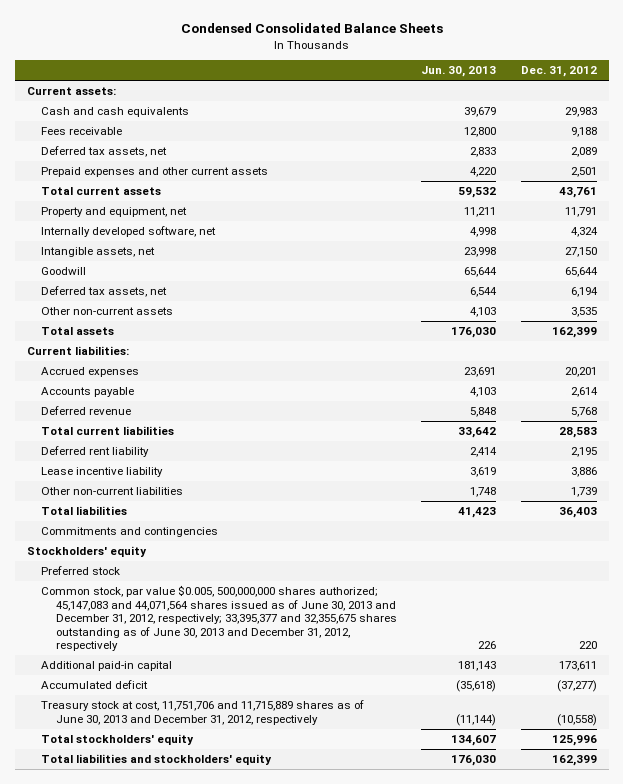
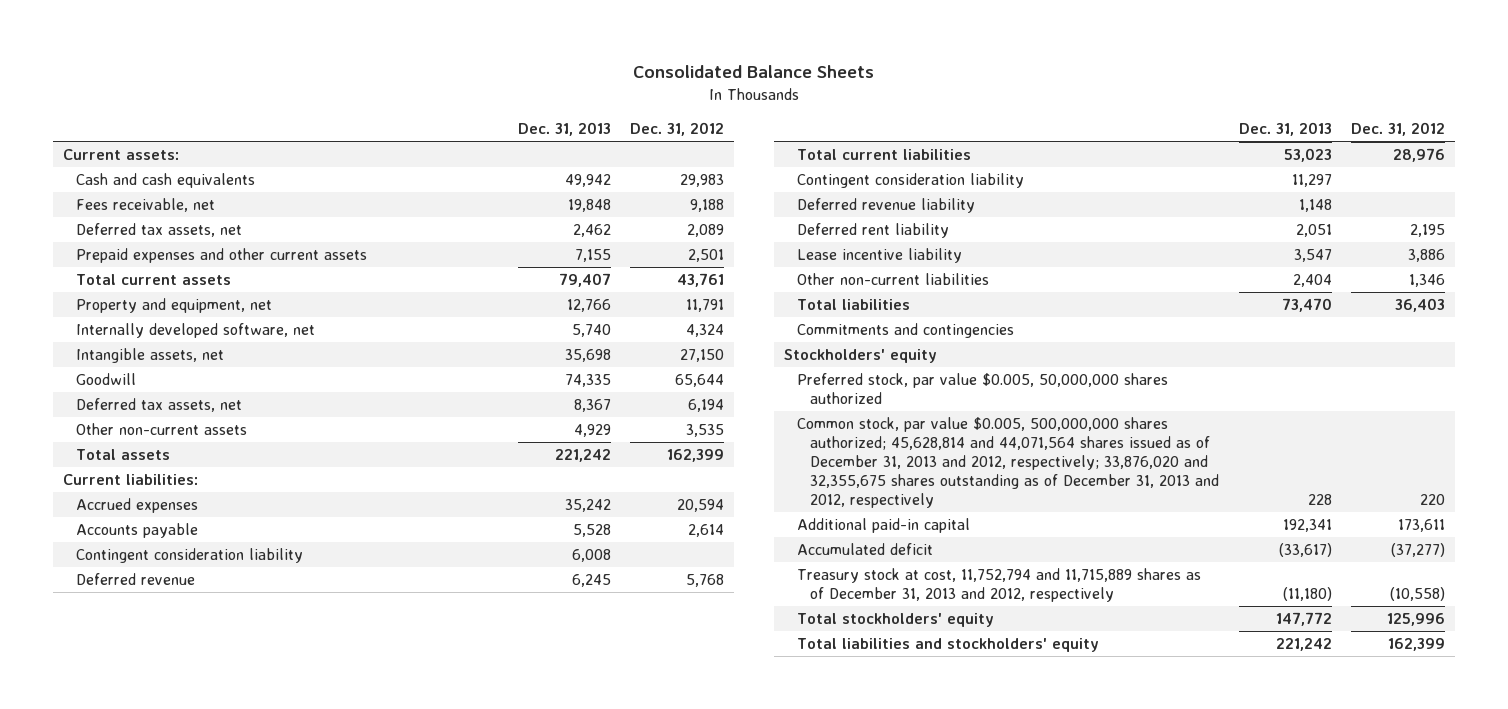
- Condensed Consolidated Balance Sheets
+ Consolidated Balance Sheets
- | Jun. 30, 2013 | Dec. 31, 2012
+ | Dec. 31, 2013 | Dec. 31, 2012
- Fees receivable | 12,800 | 9,188
+ Fees receivable, net | 19,848 | 9,188
- Accrued expenses | 23,691 | 20,201
+ Accrued expenses | 35,242 | 20,594
+ Contingent consideration liability | 6,008 |
- Total current liabilities | 33,642 | 28,583
+ Total current liabilities | 53,023 | 28,976
+ Contingent consideration liability | 11,297 |
+ Deferred revenue liability | 1,148 |
- Other non-current liabilities | 1,748 | 1,739
+ Other non-current liabilities | 2,404 | 1,346
- Preferred stock
- Common stock, par value $0.005, 500,000,000 shares authorized; 45,147,083 and 44,071,564 shares issued as of June 30, 2013 and December 31, 2012, respectively; 33,395,377 and 32,355,675 shares outstanding as of June 30, 2013 and December 31, 2012, respectively | 226 | 220
+ Preferred stock, par value $0.005, 50,000,000 shares authorized
+ Common stock, par value $0.005, 500,000,000 shares authorized; 45,628,814 and 44,071,564 shares issued as of December 31, 2013 and 2012, respectively; 33,876,020 and 32,355,675 shares outstanding as of December 31, 2013 and 2012, respectively | 228 | 220
- Treasury stock at cost, 11,751,706 and 11,715,889 shares as of June 30, 2013 and December 31, 2012, respectively | (11,144) | (10,558)
+ Treasury stock at cost, 11,752,794 and 11,715,889 shares as of December 31, 2013 and 2012, respectively | (11,180) | (10,558)

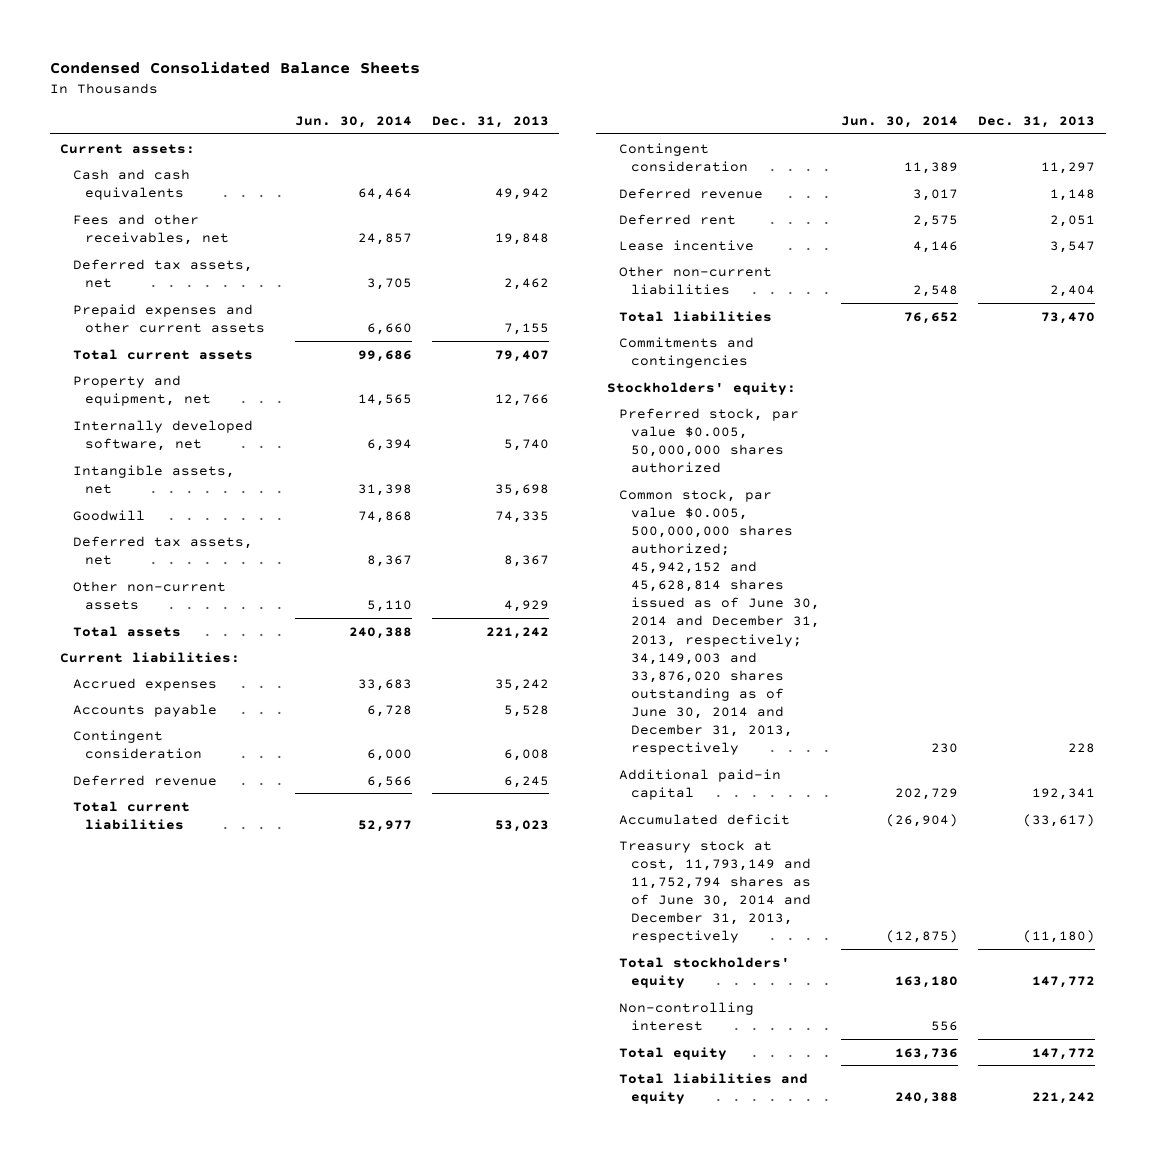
- Consolidated Balance Sheets
+ Condensed Consolidated Balance Sheets
- | Dec. 31, 2013 | Dec. 31, 2012
+ | Jun. 30, 2014 | Dec. 31, 2013
- Fees receivable, net | 19,848 | 9,188
+ Fees and other receivables, net | 24,857 | 19,848
- Contingent consideration liability | 6,008 |
+ Contingent consideration | 6,000 | 6,008
- Contingent consideration liability | 11,297 |
- Deferred revenue liability | 1,148 |
- Deferred rent liability | 2,051 | 2,195
- Lease incentive liability | 3,547 | 3,886
+ Contingent consideration | 11,389 | 11,297
+ Deferred revenue | 3,017 | 1,148
+ Deferred rent | 2,575 | 2,051
+ Lease incentive | 4,146 | 3,547
- Stockholders' equity
+ Stockholders' equity:
- Common stock, par value $0.005, 500,000,000 shares authorized; 45,628,814 and 44,071,564 shares issued as of December 31, 2013 and 2012, respectively; 33,876,020 and 32,355,675 shares outstanding as of December 31, 2013 and 2012, respectively | 228 | 220
+ Common stock, par value $0.005, 500,000,000 shares authorized; 45,942,152 and 45,628,814 shares issued as of June 30, 2014 and December 31, 2013, respectively; 34,149,003 and 33,876,020 shares outstanding as of June 30, 2014 and December 31, 2013, respectively | 230 | 228
- Treasury stock at cost, 11,752,794 and 11,715,889 shares as of December 31, 2013 and 2012, respectively | (11,180) | (10,558)
+ Treasury stock at cost, 11,793,149 and 11,752,794 shares as of June 30, 2014 and December 31, 2013, respectively | (12,875) | (11,180)
- Total liabilities and stockholders' equity | 221,242 | 162,399
+ Non-controlling interest | 556 |
+ Total equity | 163,736 | 147,772
+ Total liabilities and equity | 240,388 | 221,242

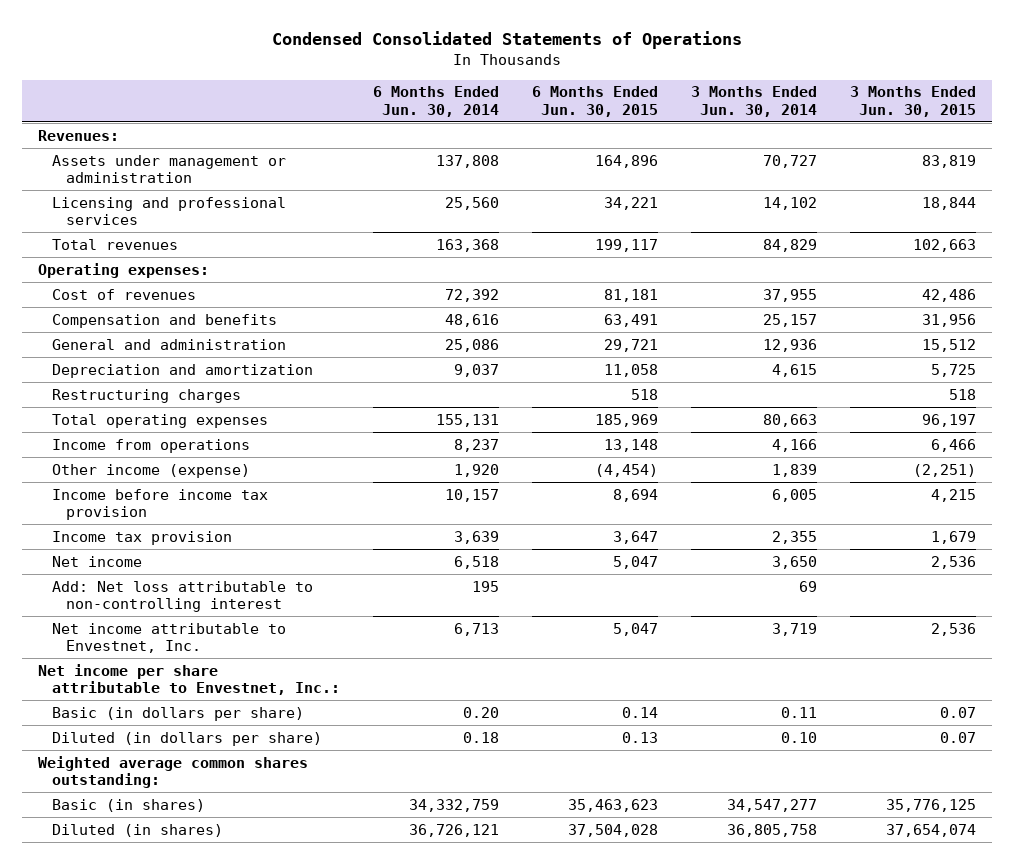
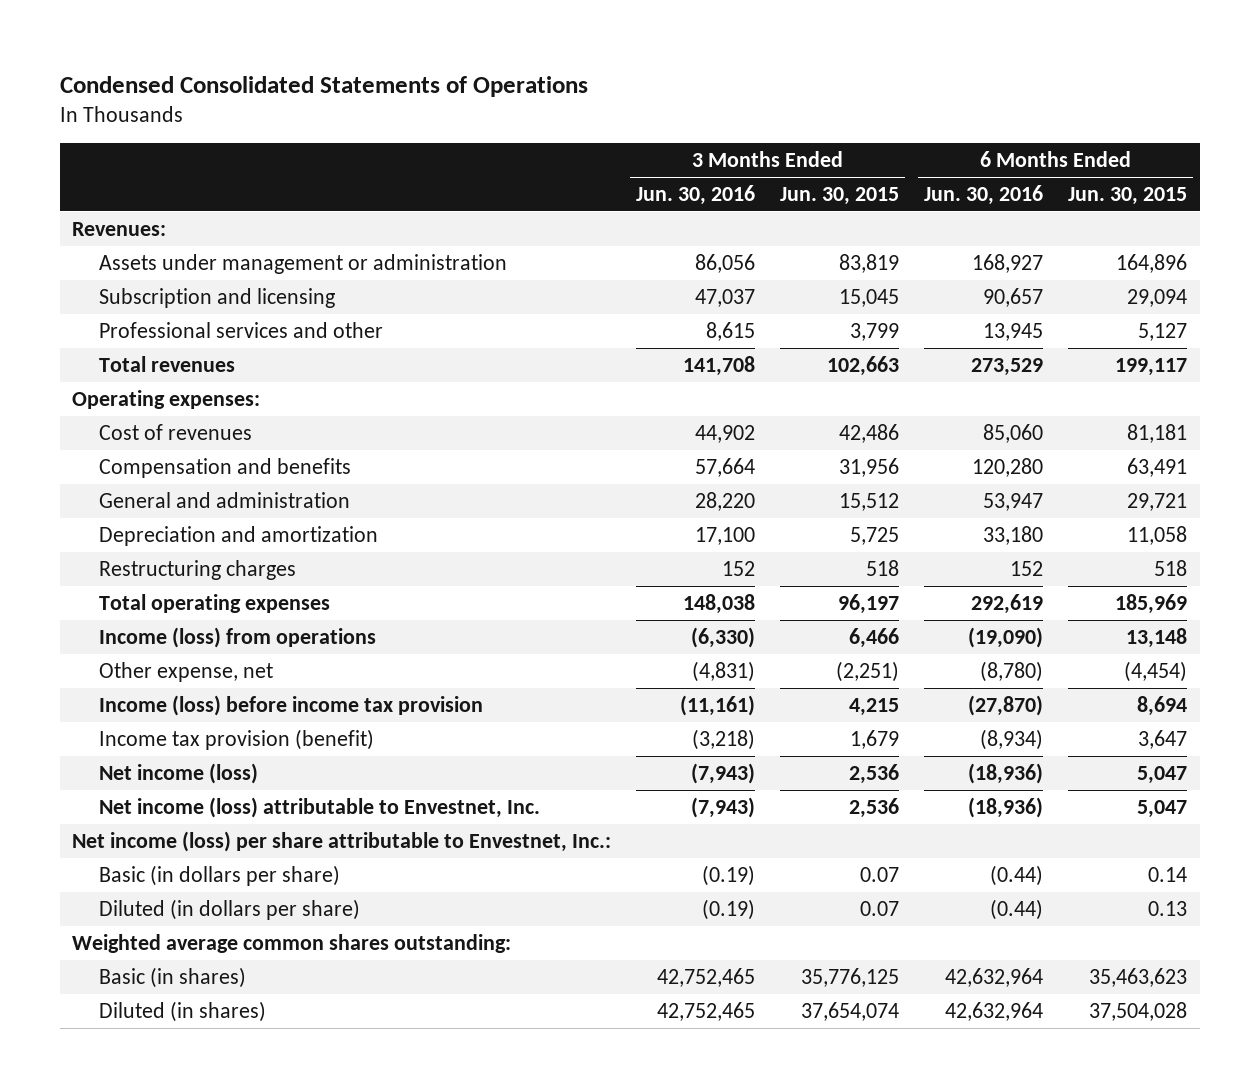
- | 6 Months Ended Jun. 30, 2014 | 6 Months Ended Jun. 30, 2015 | 3 Months Ended Jun. 30, 2014 | 3 Months Ended Jun. 30, 2015
+ | 3 Months Ended Jun. 30, 2016 | 3 Months Ended Jun. 30, 2015 | 6 Months Ended Jun. 30, 2016 | 6 Months Ended Jun. 30, 2015
- Licensing and professional services | 25,560 | 34,221 | 14,102 | 18,844
+ Subscription and licensing | 47,037 | 15,045 | 90,657 | 29,094
+ Professional services and other | 8,615 | 3,799 | 13,945 | 5,127
- Income from operations | 8,237 | 13,148 | 4,166 | 6,466
- Other income (expense) | 1,920 | (4,454) | 1,839 | (2,251)
- Income before income tax provision | 10,157 | 8,694 | 6,005 | 4,215
- Income tax provision | 3,639 | 3,647 | 2,355 | 1,679
- Net income | 6,518 | 5,047 | 3,650 | 2,536
- Add: Net loss attributable to non-controlling interest | 195 | | 69 |
- Net income attributable to Envestnet, Inc. | 6,713 | 5,047 | 3,719 | 2,536
- Net income per share attributable to Envestnet, Inc.:
+ Income (loss) from operations | (6,330) | 6,466 | (19,090) | 13,148
+ Other expense, net | (4,831) | (2,251) | (8,780) | (4,454)
+ Income (loss) before income tax provision | (11,161) | 4,215 | (27,870) | 8,694
+ Income tax provision (benefit) | (3,218) | 1,679 | (8,934) | 3,647
+ Net income (loss) | (7,943) | 2,536 | (18,936) | 5,047
+ Net income (loss) attributable to Envestnet, Inc. | (7,943) | 2,536 | (18,936) | 5,047
+ Net income (loss) per share attributable to Envestnet, Inc.:

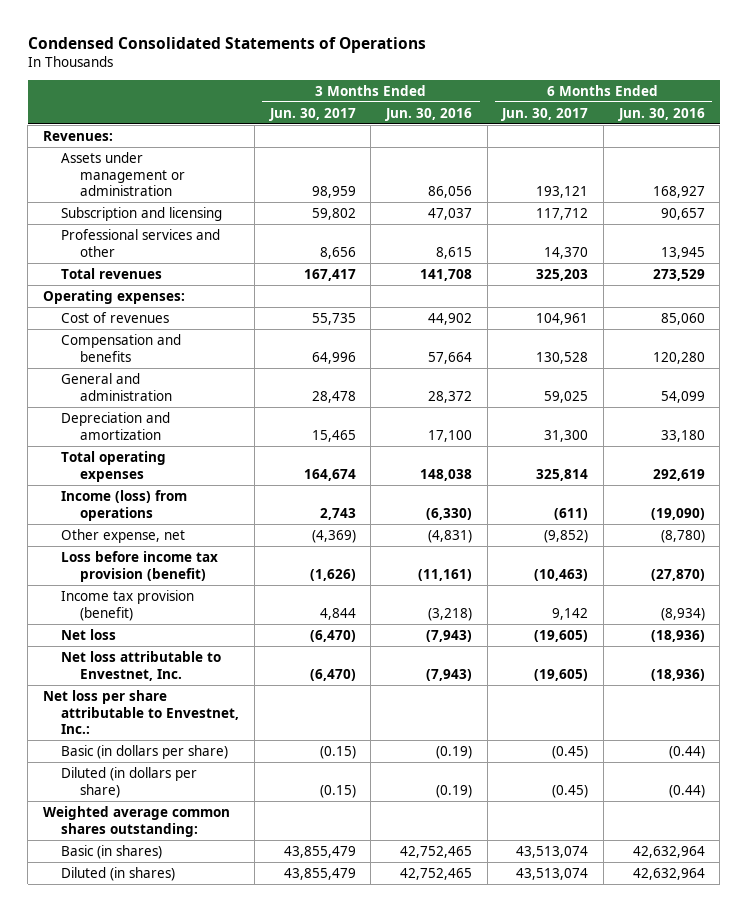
- | 3 Months Ended Jun. 30, 2016 | 3 Months Ended Jun. 30, 2015 | 6 Months Ended Jun. 30, 2016 | 6 Months Ended Jun. 30, 2015
+ | 3 Months Ended Jun. 30, 2017 | 3 Months Ended Jun. 30, 2016 | 6 Months Ended Jun. 30, 2017 | 6 Months Ended Jun. 30, 2016
- General and administration | 28,220 | 15,512 | 53,947 | 29,721
+ General and administration | 28,478 | 28,372 | 59,025 | 54,099
- Restructuring charges | 152 | 518 | 152 | 518
- Income (loss) before income tax provision | (11,161) | 4,215 | (27,870) | 8,694
+ Loss before income tax provision (benefit) | (1,626) | (11,161) | (10,463) | (27,870)
- Net income (loss) | (7,943) | 2,536 | (18,936) | 5,047
- Net income (loss) attributable to Envestnet, Inc. | (7,943) | 2,536 | (18,936) | 5,047
- Net income (loss) per share attributable to Envestnet, Inc.:
+ Net loss | (6,470) | (7,943) | (19,605) | (18,936)
+ Net loss attributable to Envestnet, Inc. | (6,470) | (7,943) | (19,605) | (18,936)
+ Net loss per share attributable to Envestnet, Inc.:

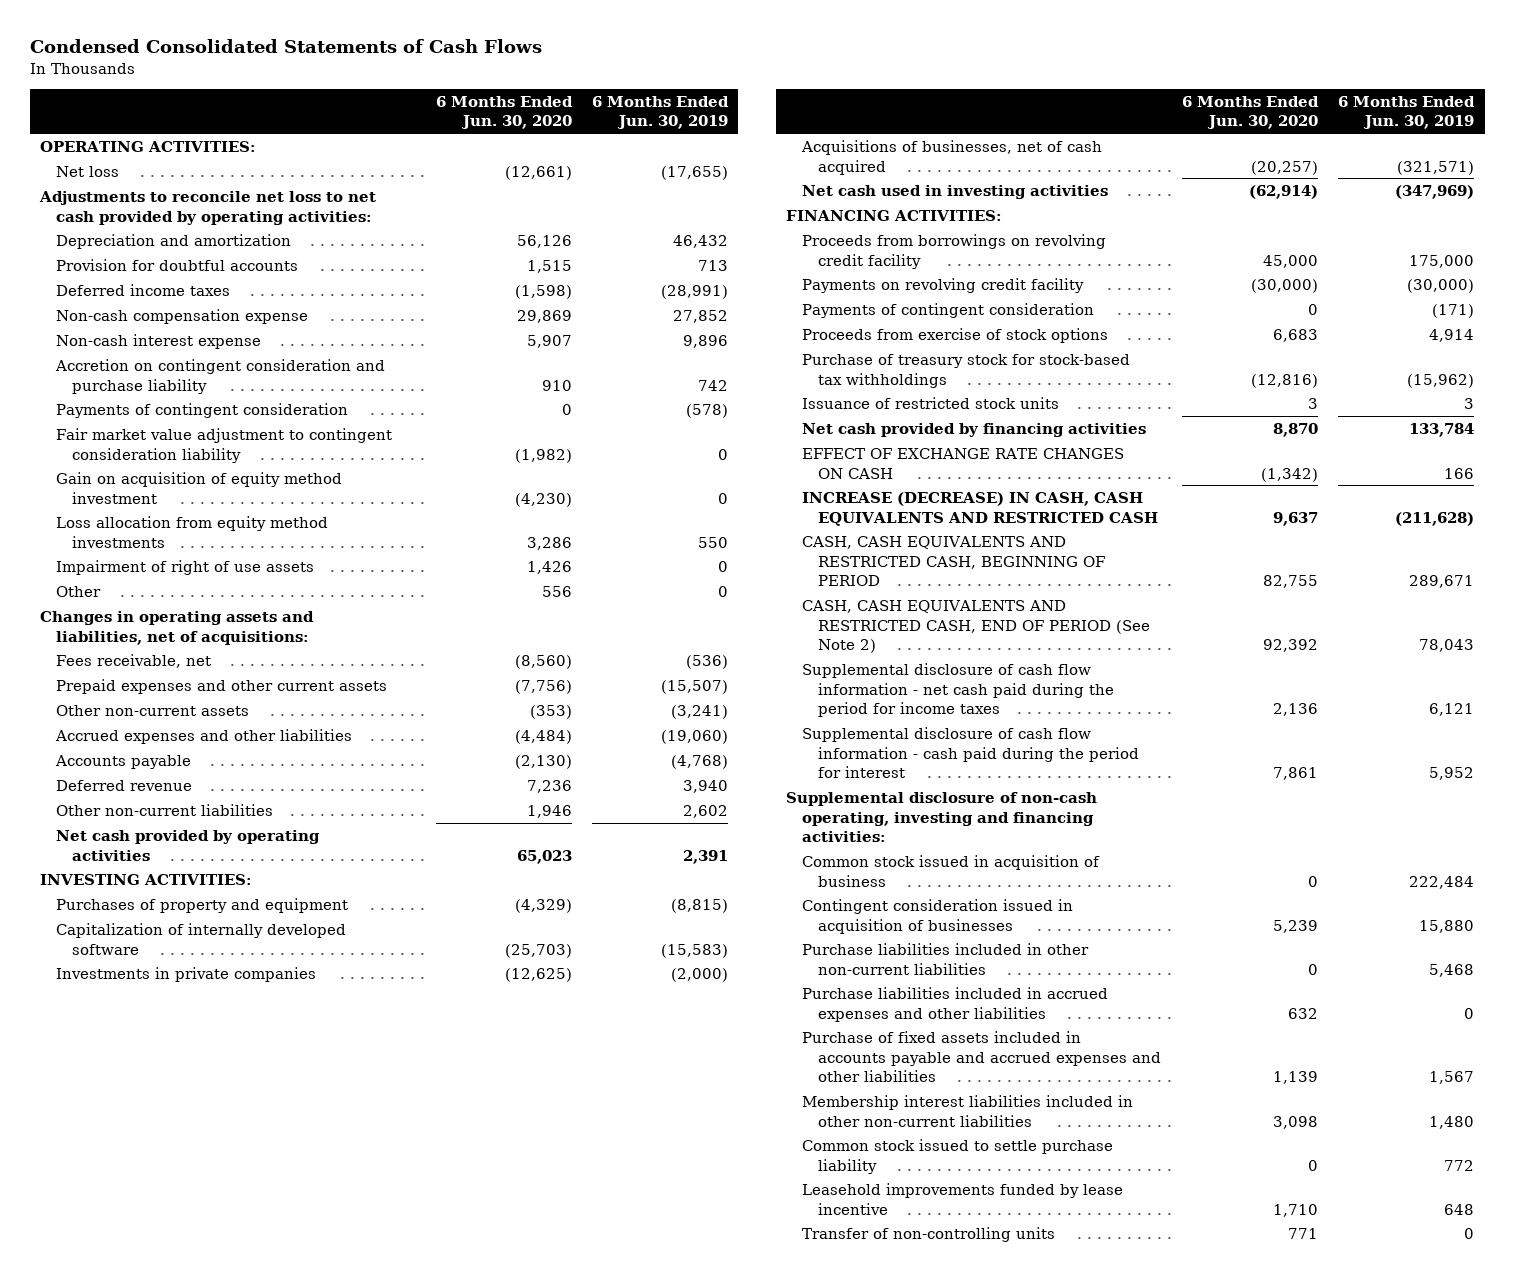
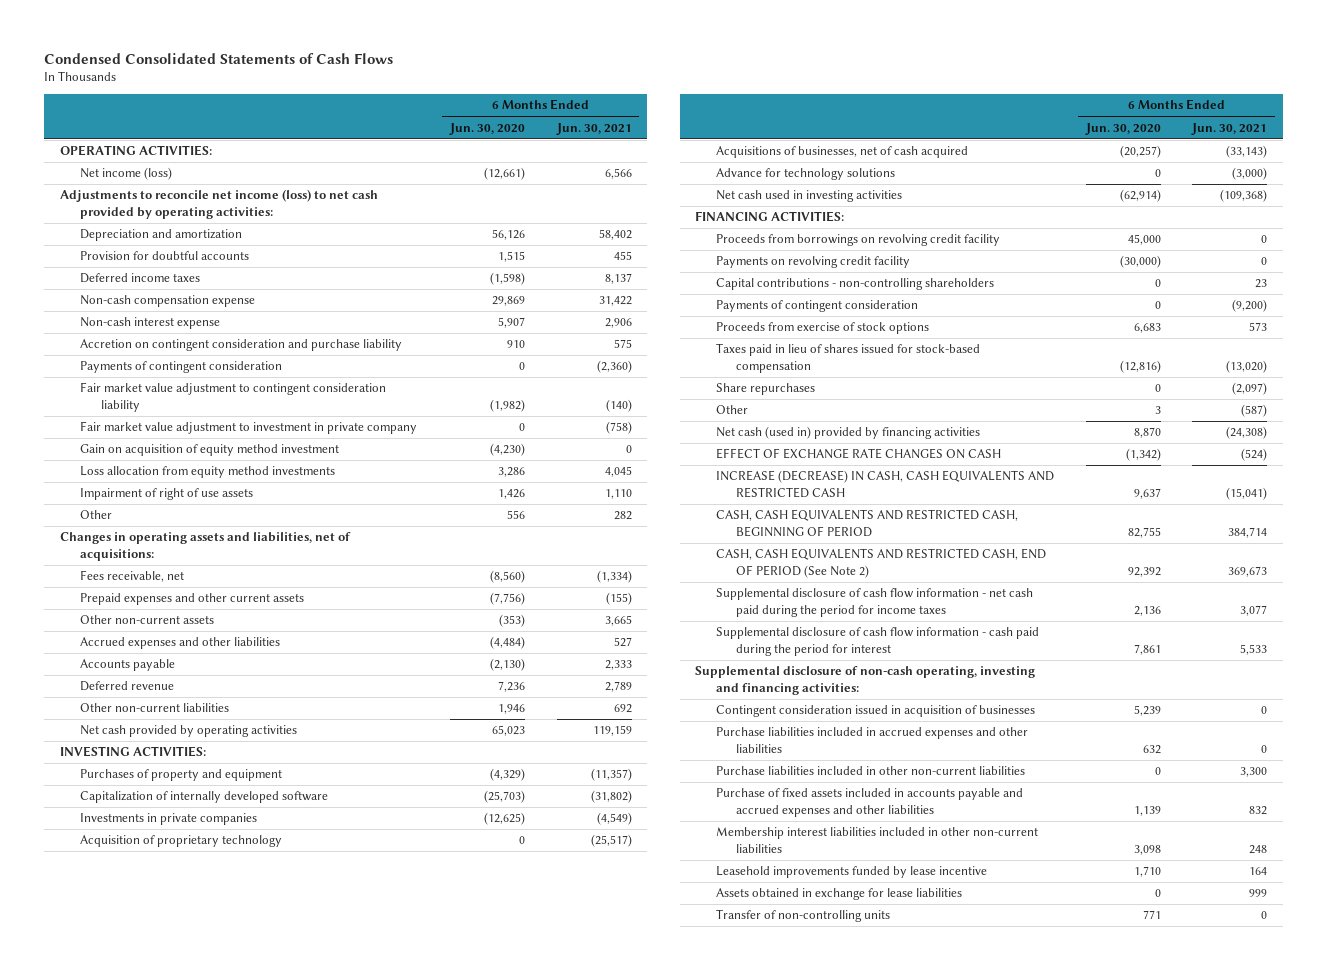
- | 6 Months Ended Jun. 30, 2020 | 6 Months Ended Jun. 30, 2019
+ | 6 Months Ended Jun. 30, 2020 | 6 Months Ended Jun. 30, 2021
- Net loss | (12,661) | (17,655)
- Adjustments to reconcile net loss to net cash provided by operating activities:
+ Net income (loss) | (12,661) | 6,566
+ Adjustments to reconcile net income (loss) to net cash provided by operating activities:
+ Fair market value adjustment to investment in private company | 0 | (758)
+ Acquisition of proprietary technology | 0 | (25,517)
+ Advance for technology solutions | 0 | (3,000)
+ Capital contributions - non-controlling shareholders | 0 | 23
- Purchase of treasury stock for stock-based tax withholdings | (12,816) | (15,962)
- Issuance of restricted stock units | 3 | 3
- Net cash provided by financing activities | 8,870 | 133,784
+ Taxes paid in lieu of shares issued for stock-based compensation | (12,816) | (13,020)
+ Share repurchases | 0 | (2,097)
+ Other | 3 | (587)
+ Net cash (used in) provided by financing activities | 8,870 | (24,308)
- Common stock issued in acquisition of business | 0 | 222,484
moved down: Purchase liabilities included in other non-current liabilities | 0 | 3,300
- Common stock issued to settle purchase liability | 0 | 772
+ Assets obtained in exchange for lease liabilities | 0 | 999

